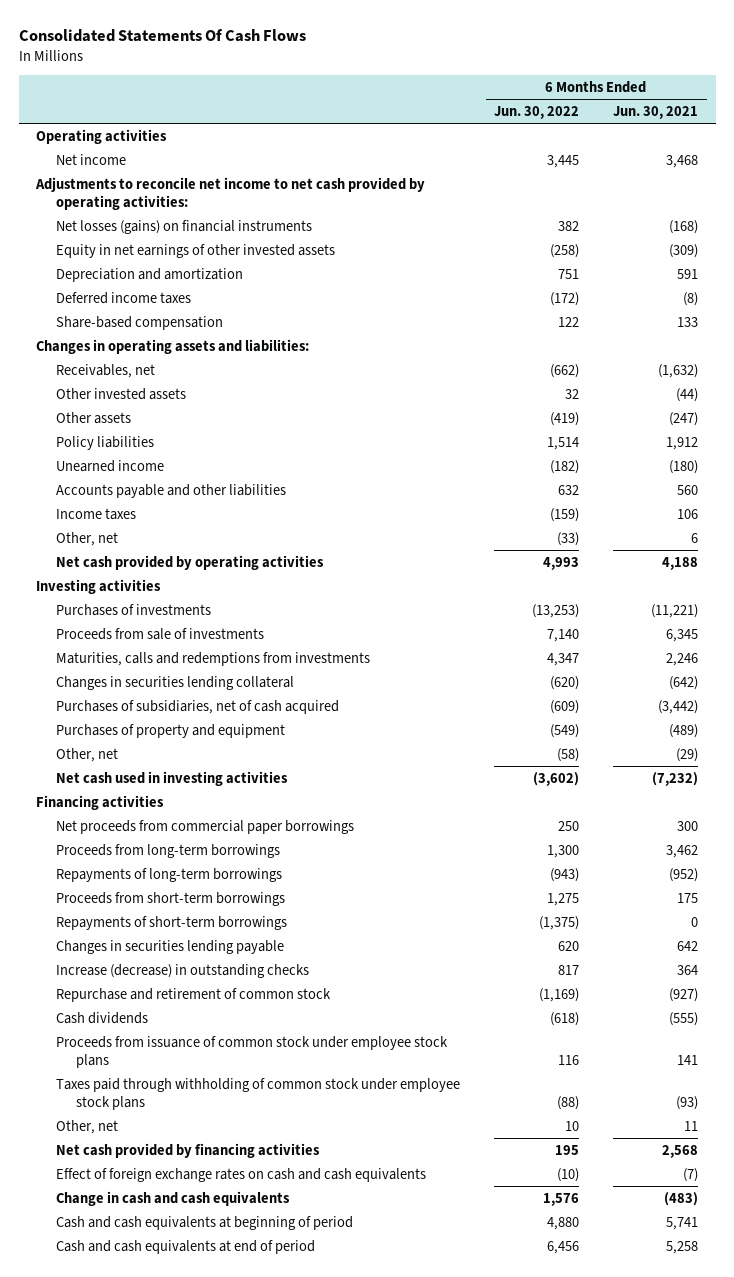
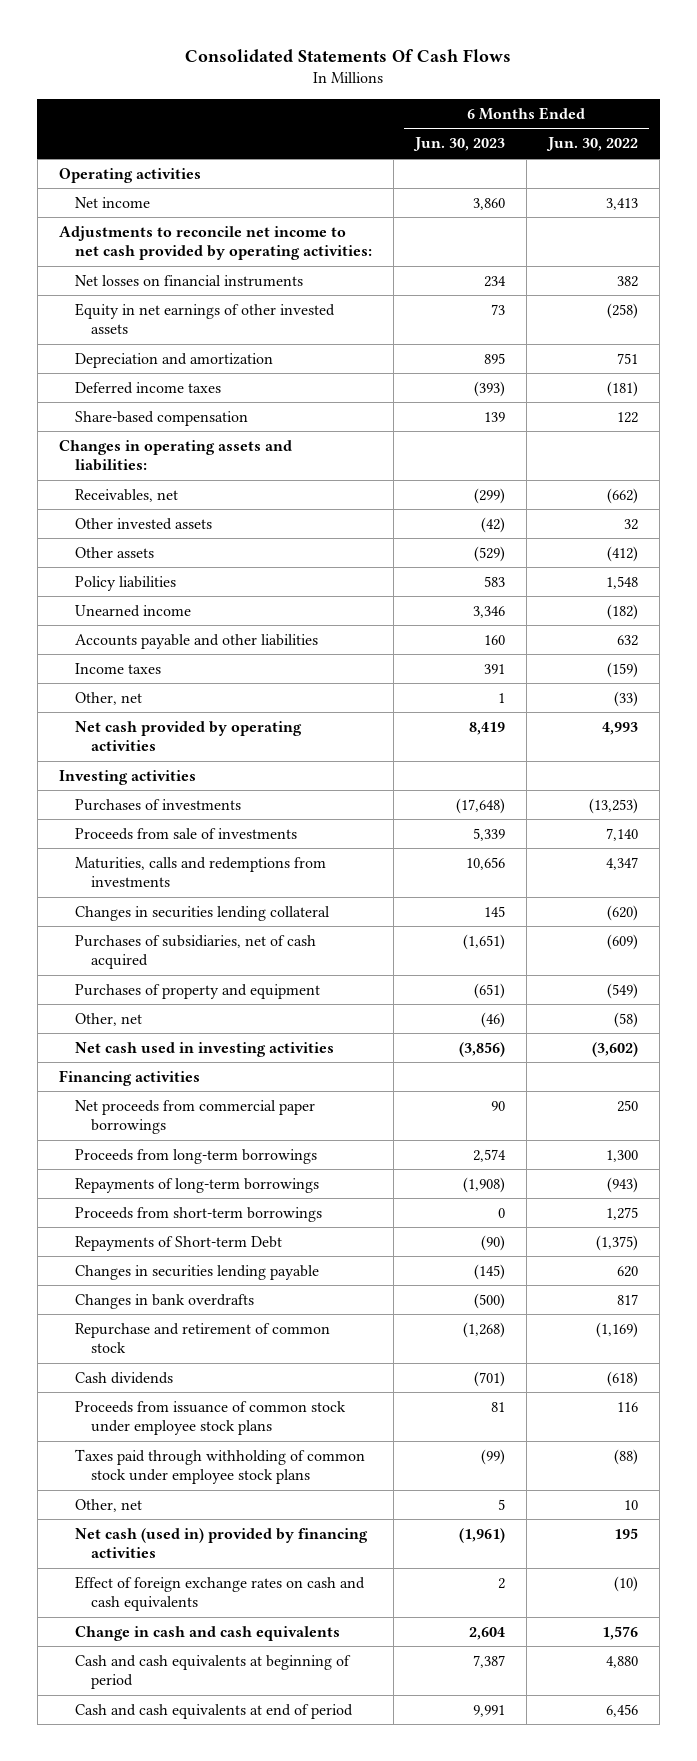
- | 6 Months Ended Jun. 30, 2022 | 6 Months Ended Jun. 30, 2021
+ | 6 Months Ended Jun. 30, 2023 | 6 Months Ended Jun. 30, 2022
- Net income | 3,445 | 3,468
+ Net income | 3,860 | 3,413
- Net losses (gains) on financial instruments | 382 | (168)
+ Net losses on financial instruments | 234 | 382
- Deferred income taxes | (172) | (8)
+ Deferred income taxes | (393) | (181)
- Other assets | (419) | (247)
- Policy liabilities | 1,514 | 1,912
+ Other assets | (529) | (412)
+ Policy liabilities | 583 | 1,548
- Repayments of short-term borrowings | (1,375) | 0
+ Repayments of Short-term Debt | (90) | (1,375)
- Increase (decrease) in outstanding checks | 817 | 364
+ Changes in bank overdrafts | (500) | 817
- Net cash provided by financing activities | 195 | 2,568
+ Net cash (used in) provided by financing activities | (1,961) | 195

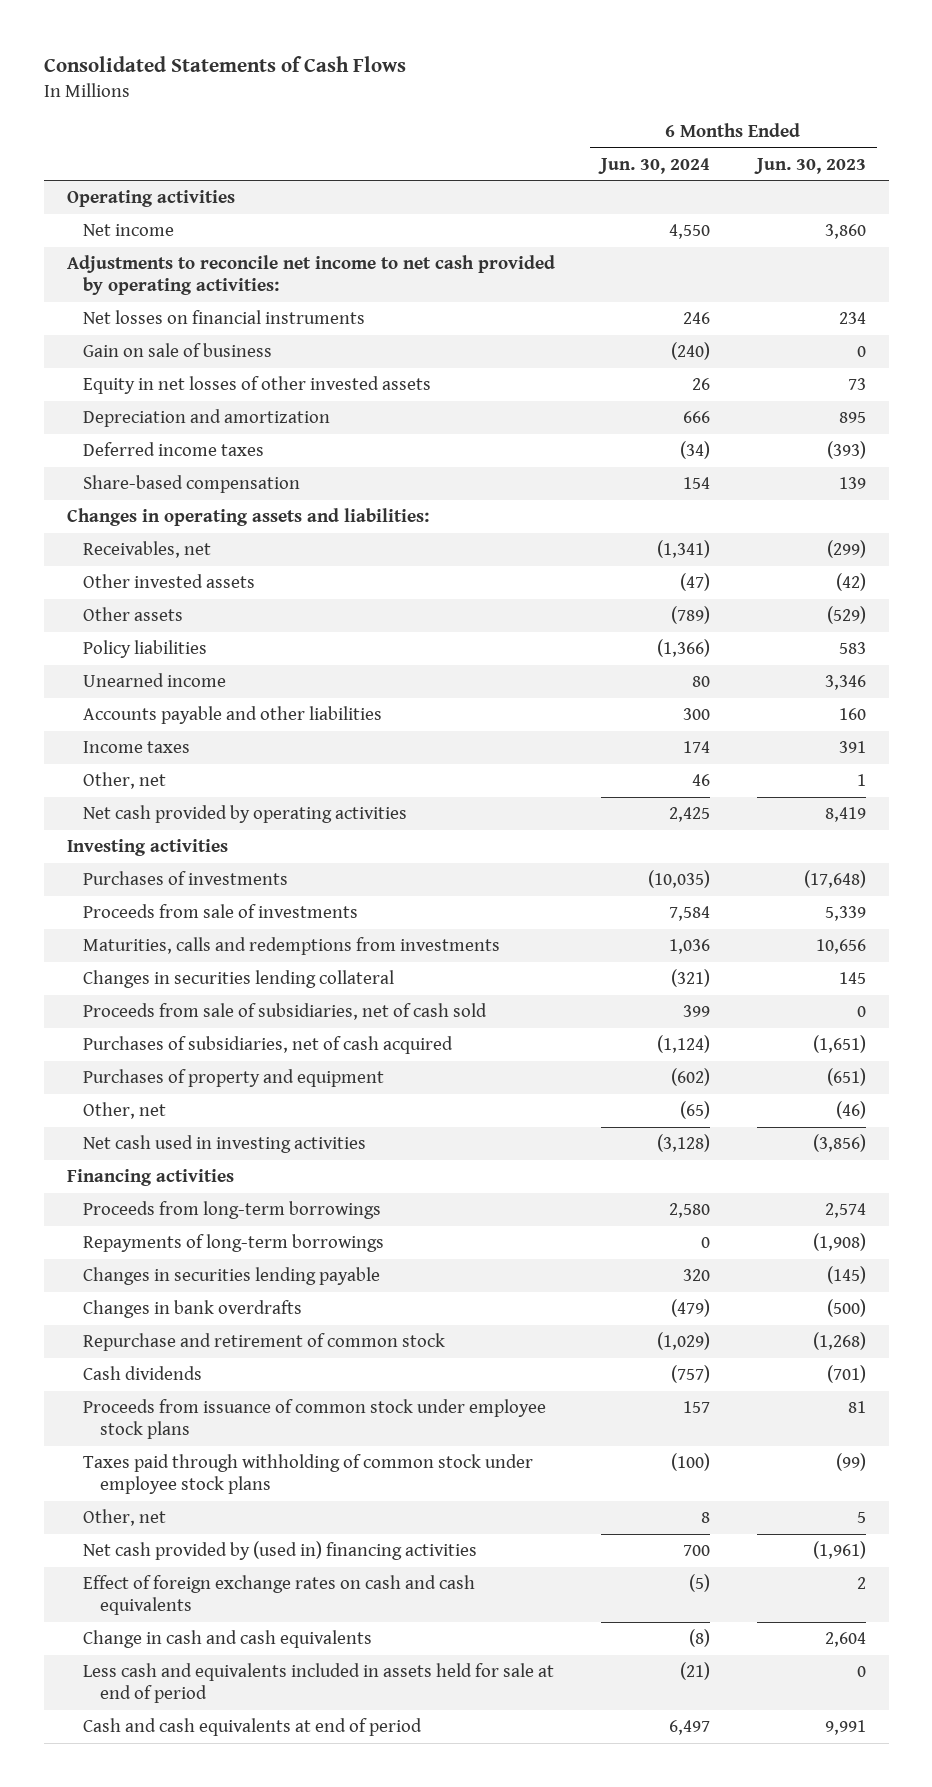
- Consolidated Statements Of Cash Flows
+ Consolidated Statements of Cash Flows
- | 6 Months Ended Jun. 30, 2023 | 6 Months Ended Jun. 30, 2022
+ | 6 Months Ended Jun. 30, 2024 | 6 Months Ended Jun. 30, 2023
- Equity in net earnings of other invested assets | 73 | (258)
+ Gain on sale of business | (240) | 0
+ Equity in net losses of other invested assets | 26 | 73
+ Proceeds from sale of subsidiaries, net of cash sold | 399 | 0
- Net proceeds from commercial paper borrowings | 90 | 250
- Proceeds from short-term borrowings | 0 | 1,275
- Repayments of Short-term Debt | (90) | (1,375)
- Net cash (used in) provided by financing activities | (1,961) | 195
+ Net cash provided by (used in) financing activities | 700 | (1,961)
- Cash and cash equivalents at beginning of period | 7,387 | 4,880
+ Less cash and equivalents included in assets held for sale at end of period | (21) | 0

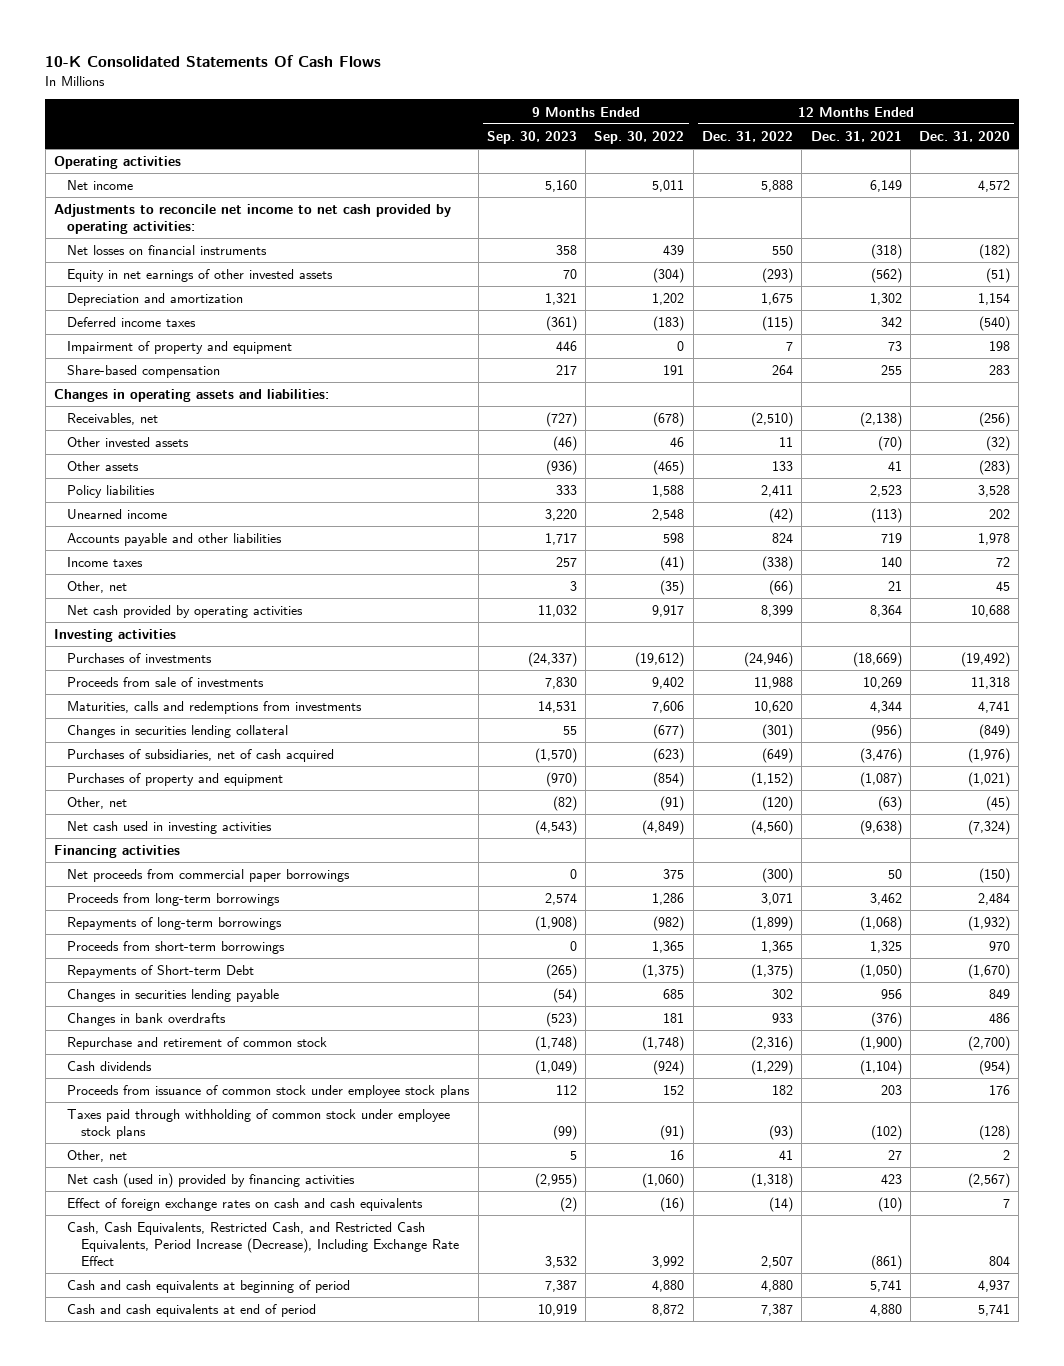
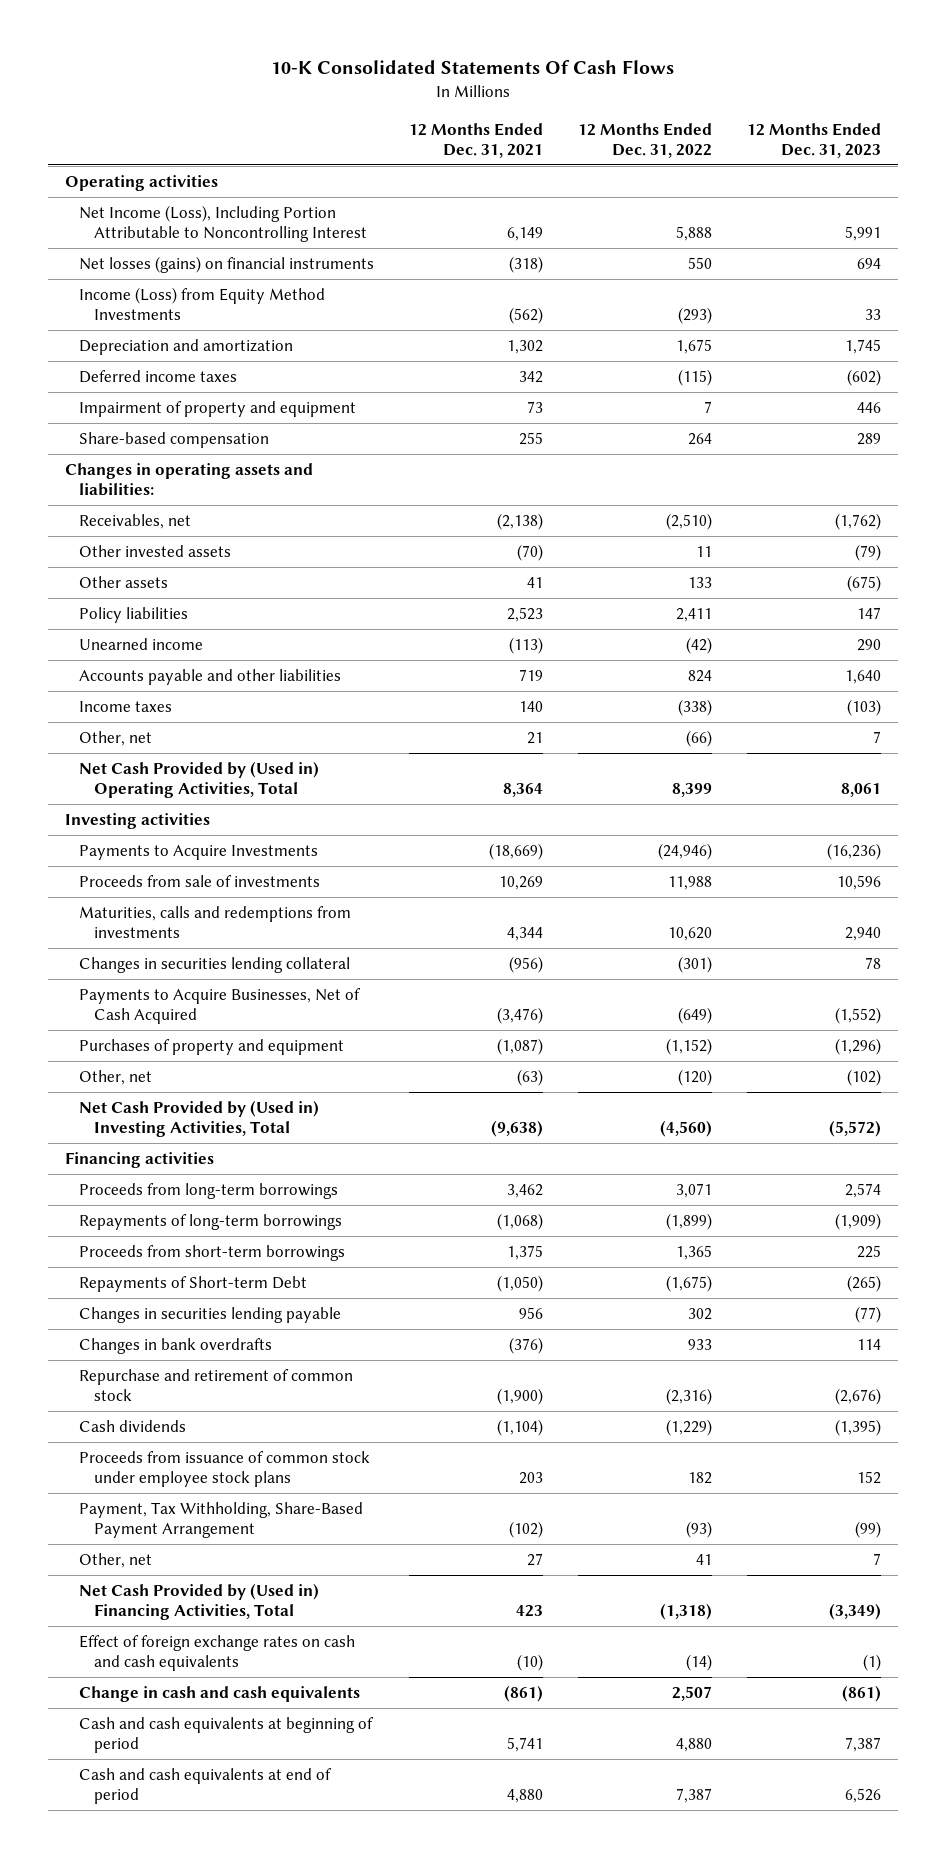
- | 9 Months Ended Sep. 30, 2023 | 9 Months Ended Sep. 30, 2022 | 12 Months Ended Dec. 31, 2022 | 12 Months Ended Dec. 31, 2021 | 12 Months Ended Dec. 31, 2020
+ | 12 Months Ended Dec. 31, 2021 | 12 Months Ended Dec. 31, 2022 | 12 Months Ended Dec. 31, 2023
- Net income | 5,160 | 5,011 | 5,888 | 6,149 | 4,572
- Adjustments to reconcile net income to net cash provided by operating activities:
- Net losses on financial instruments | 358 | 439 | 550 | (318) | (182)
- Equity in net earnings of other invested assets | 70 | (304) | (293) | (562) | (51)
+ Net Income (Loss), Including Portion Attributable to Noncontrolling Interest | 6,149 | 5,888 | 5,991
+ Net losses (gains) on financial instruments | (318) | 550 | 694
+ Income (Loss) from Equity Method Investments | (562) | (293) | 33
- Net cash provided by operating activities | 11,032 | 9,917 | 8,399 | 8,364 | 10,688
+ Net Cash Provided by (Used in) Operating Activities, Total | 8,364 | 8,399 | 8,061
- Purchases of investments | (24,337) | (19,612) | (24,946) | (18,669) | (19,492)
+ Payments to Acquire Investments | (18,669) | (24,946) | (16,236)
- Purchases of subsidiaries, net of cash acquired | (1,570) | (623) | (649) | (3,476) | (1,976)
+ Payments to Acquire Businesses, Net of Cash Acquired | (3,476) | (649) | (1,552)
- Net cash used in investing activities | (4,543) | (4,849) | (4,560) | (9,638) | (7,324)
+ Net Cash Provided by (Used in) Investing Activities, Total | (9,638) | (4,560) | (5,572)
- Net proceeds from commercial paper borrowings | 0 | 375 | (300) | 50 | (150)
- Proceeds from short-term borrowings | 0 | 1,365 | 1,365 | 1,325 | 970
- Repayments of Short-term Debt | (265) | (1,375) | (1,375) | (1,050) | (1,670)
+ Proceeds from short-term borrowings | 1,375 | 1,365 | 225
+ Repayments of Short-term Debt | (1,050) | (1,675) | (265)
- Taxes paid through withholding of common stock under employee stock plans | (99) | (91) | (93) | (102) | (128)
+ Payment, Tax Withholding, Share-Based Payment Arrangement | (102) | (93) | (99)
- Net cash (used in) provided by financing activities | (2,955) | (1,060) | (1,318) | 423 | (2,567)
+ Net Cash Provided by (Used in) Financing Activities, Total | 423 | (1,318) | (3,349)
- Cash, Cash Equivalents, Restricted Cash, and Restricted Cash Equivalents, Period Increase (Decrease), Including Exchange Rate Effect | 3,532 | 3,992 | 2,507 | (861) | 804
+ Change in cash and cash equivalents | (861) | 2,507 | (861)

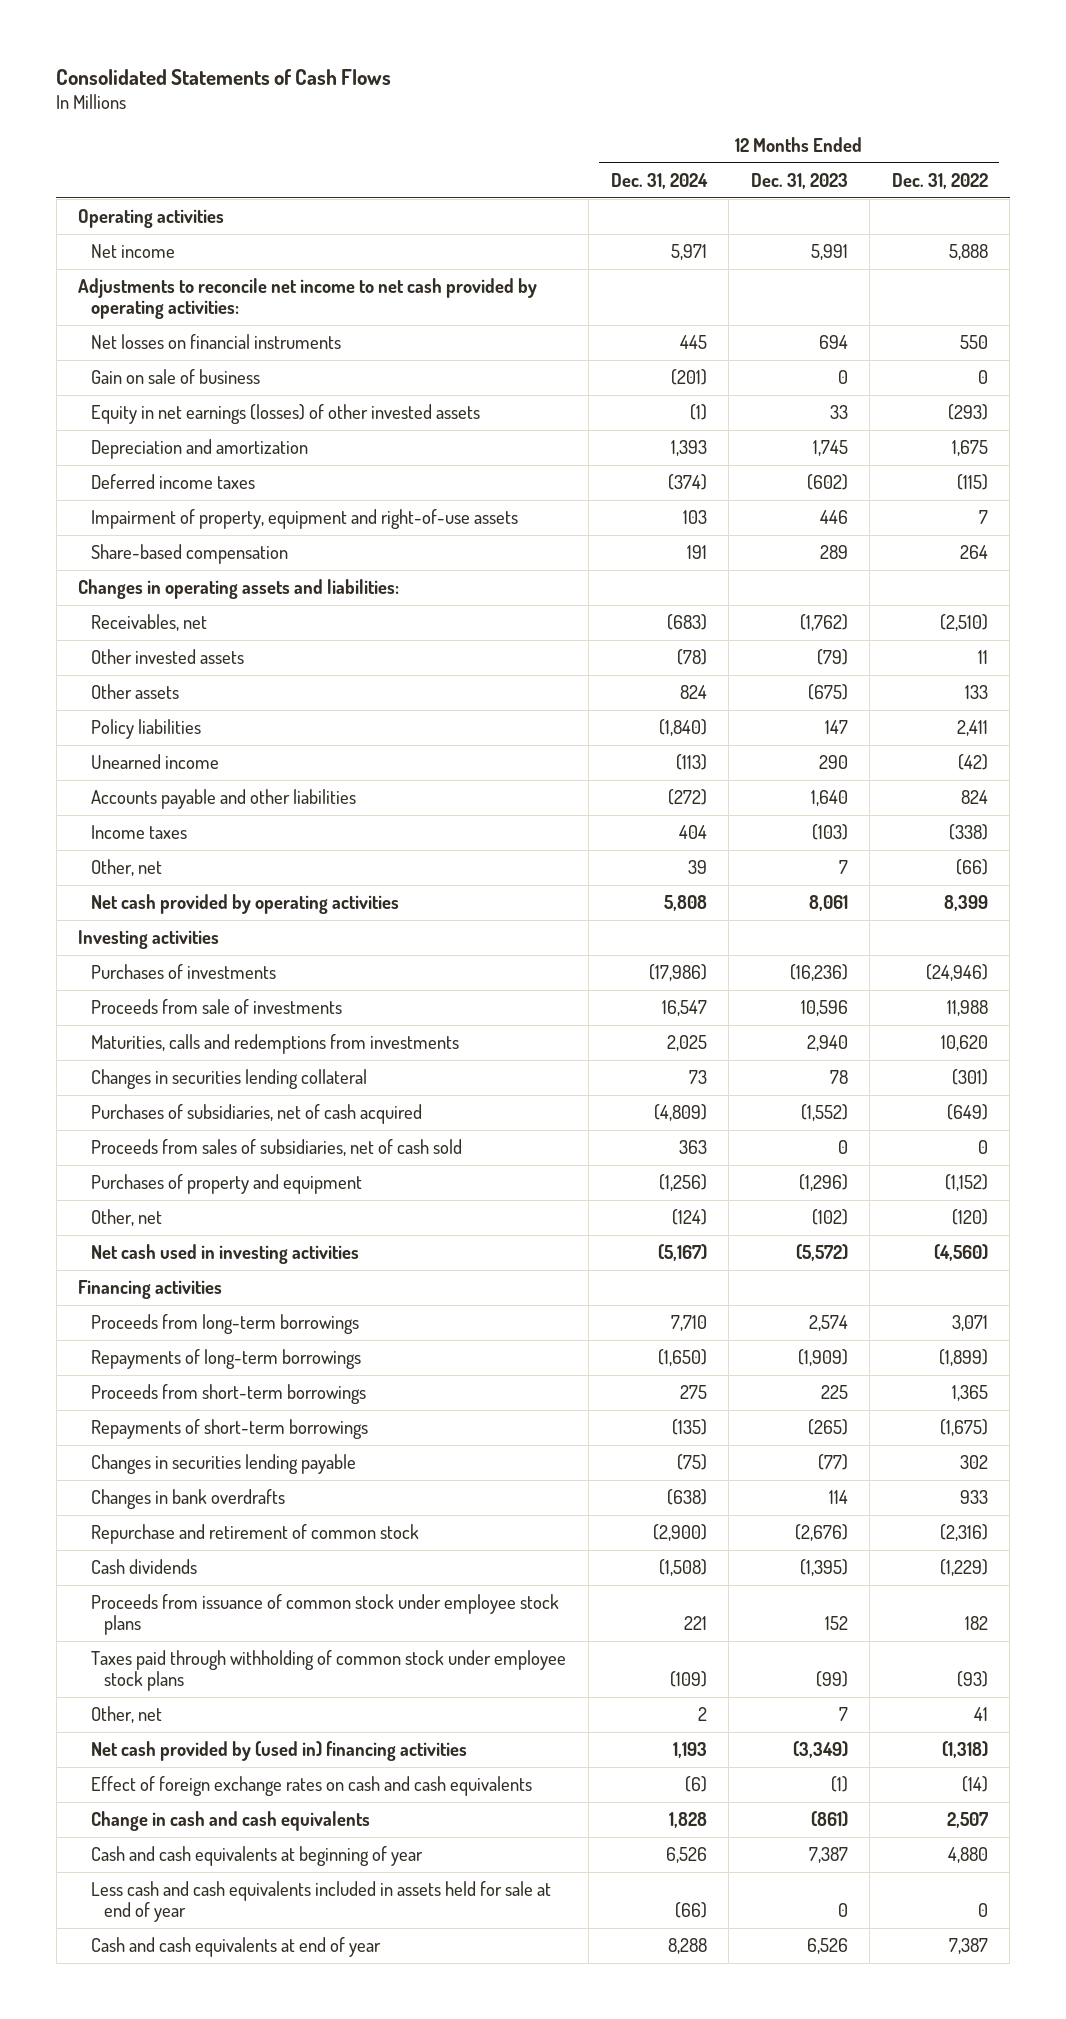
- 10-K Consolidated Statements Of Cash Flows
+ Consolidated Statements of Cash Flows
- | 12 Months Ended Dec. 31, 2021 | 12 Months Ended Dec. 31, 2022 | 12 Months Ended Dec. 31, 2023
+ | 12 Months Ended Dec. 31, 2024 | 12 Months Ended Dec. 31, 2023 | 12 Months Ended Dec. 31, 2022
- Net Income (Loss), Including Portion Attributable to Noncontrolling Interest | 6,149 | 5,888 | 5,991
- Net losses (gains) on financial instruments | (318) | 550 | 694
- Income (Loss) from Equity Method Investments | (562) | (293) | 33
+ Net income | 5,971 | 5,991 | 5,888
+ Adjustments to reconcile net income to net cash provided by operating activities:
+ Net losses on financial instruments | 445 | 694 | 550
+ Gain on sale of business | (201) | 0 | 0
+ Equity in net earnings (losses) of other invested assets | (1) | 33 | (293)
- Impairment of property and equipment | 73 | 7 | 446
+ Impairment of property, equipment and right-of-use assets | 103 | 446 | 7
- Net Cash Provided by (Used in) Operating Activities, Total | 8,364 | 8,399 | 8,061
+ Net cash provided by operating activities | 5,808 | 8,061 | 8,399
- Payments to Acquire Investments | (18,669) | (24,946) | (16,236)
+ Purchases of investments | (17,986) | (16,236) | (24,946)
- Payments to Acquire Businesses, Net of Cash Acquired | (3,476) | (649) | (1,552)
+ Purchases of subsidiaries, net of cash acquired | (4,809) | (1,552) | (649)
+ Proceeds from sales of subsidiaries, net of cash sold | 363 | 0 | 0
- Net Cash Provided by (Used in) Investing Activities, Total | (9,638) | (4,560) | (5,572)
+ Net cash used in investing activities | (5,167) | (5,572) | (4,560)
- Repayments of Short-term Debt | (1,050) | (1,675) | (265)
+ Repayments of short-term borrowings | (135) | (265) | (1,675)
- Payment, Tax Withholding, Share-Based Payment Arrangement | (102) | (93) | (99)
+ Taxes paid through withholding of common stock under employee stock plans | (109) | (99) | (93)
- Net Cash Provided by (Used in) Financing Activities, Total | 423 | (1,318) | (3,349)
+ Net cash provided by (used in) financing activities | 1,193 | (3,349) | (1,318)
- Cash and cash equivalents at beginning of period | 5,741 | 4,880 | 7,387
- Cash and cash equivalents at end of period | 4,880 | 7,387 | 6,526
+ Cash and cash equivalents at beginning of year | 6,526 | 7,387 | 4,880
+ Less cash and cash equivalents included in assets held for sale at end of year | (66) | 0 | 0
+ Cash and cash equivalents at end of year | 8,288 | 6,526 | 7,387

